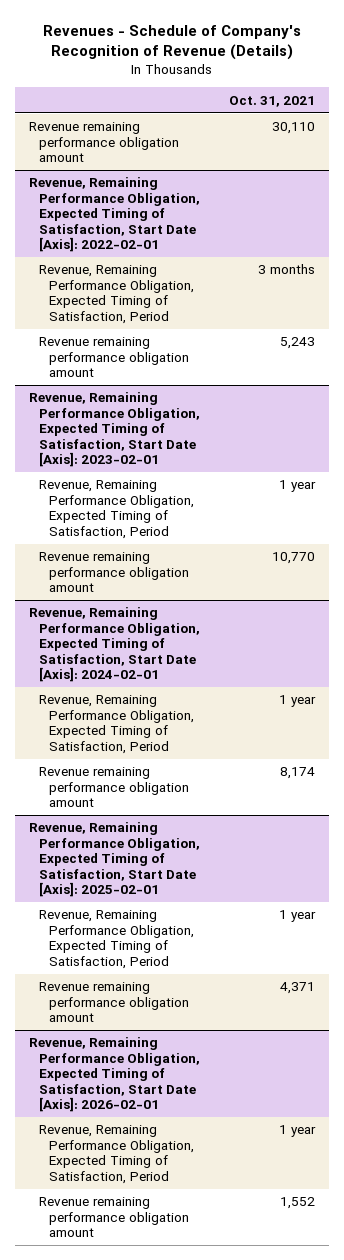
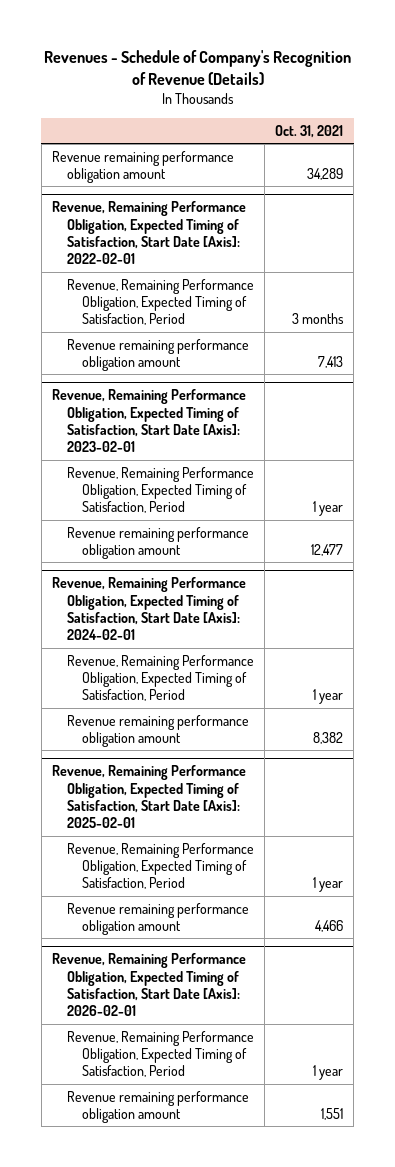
- Revenue remaining performance obligation amount | 30,110
+ Revenue remaining performance obligation amount | 34,289
@ Revenue, Remaining Performance Obligation, Expected Timing of Satisfaction, Start Date [Axis]: 2022-02-01
- Revenue remaining performance obligation amount | 5,243
+ Revenue remaining performance obligation amount | 7,413
@ Revenue, Remaining Performance Obligation, Expected Timing of Satisfaction, Start Date [Axis]: 2023-02-01
- Revenue remaining performance obligation amount | 10,770
+ Revenue remaining performance obligation amount | 12,477
@ Revenue, Remaining Performance Obligation, Expected Timing of Satisfaction, Start Date [Axis]: 2024-02-01
- Revenue remaining performance obligation amount | 8,174
+ Revenue remaining performance obligation amount | 8,382
@ Revenue, Remaining Performance Obligation, Expected Timing of Satisfaction, Start Date [Axis]: 2025-02-01
- Revenue remaining performance obligation amount | 4,371
+ Revenue remaining performance obligation amount | 4,466
@ Revenue, Remaining Performance Obligation, Expected Timing of Satisfaction, Start Date [Axis]: 2026-02-01
- Revenue remaining performance obligation amount | 1,552
+ Revenue remaining performance obligation amount | 1,551

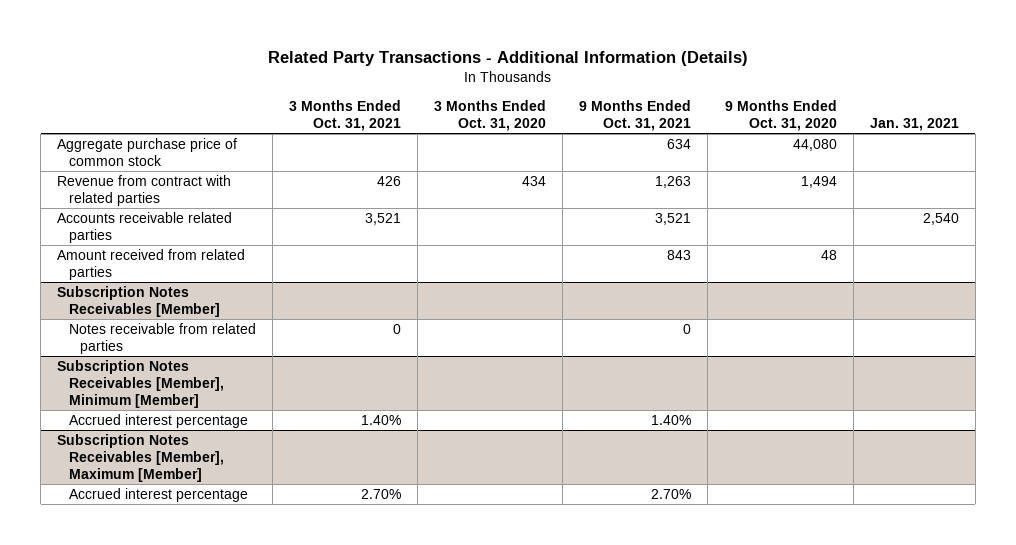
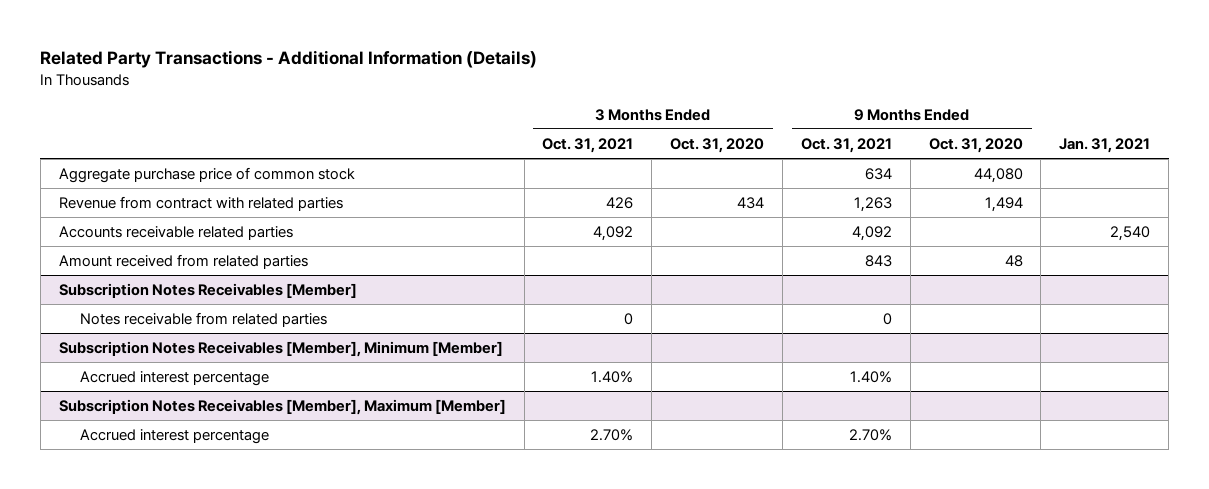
- Accounts receivable related parties | 3,521 | | 3,521 | | 2,540
+ Accounts receivable related parties | 4,092 | | 4,092 | | 2,540

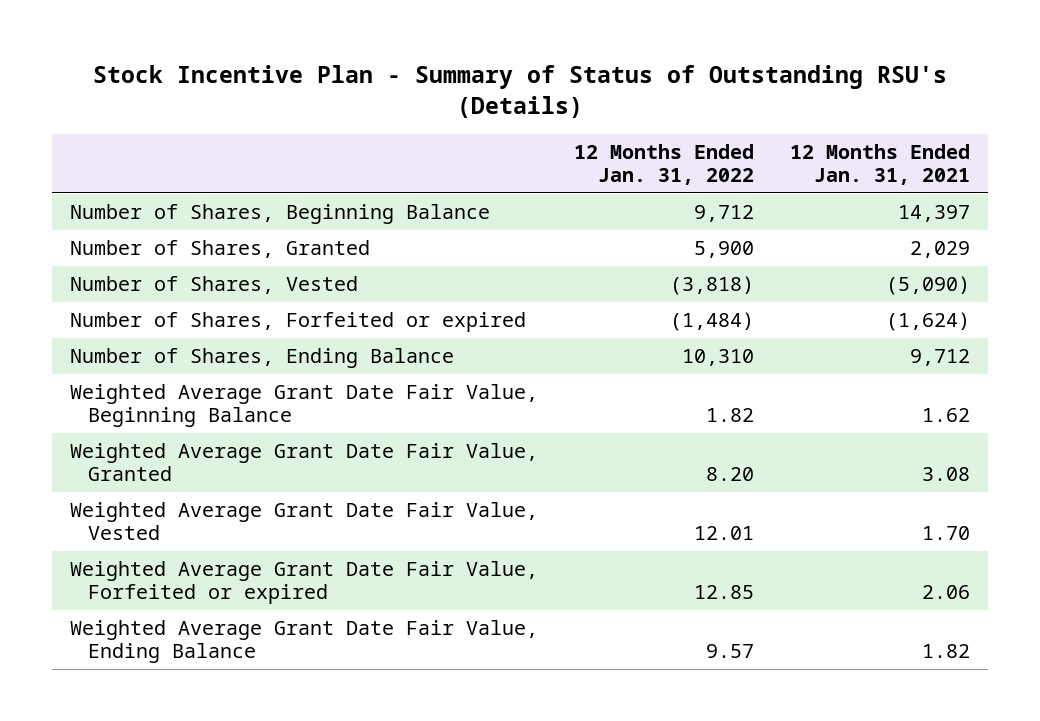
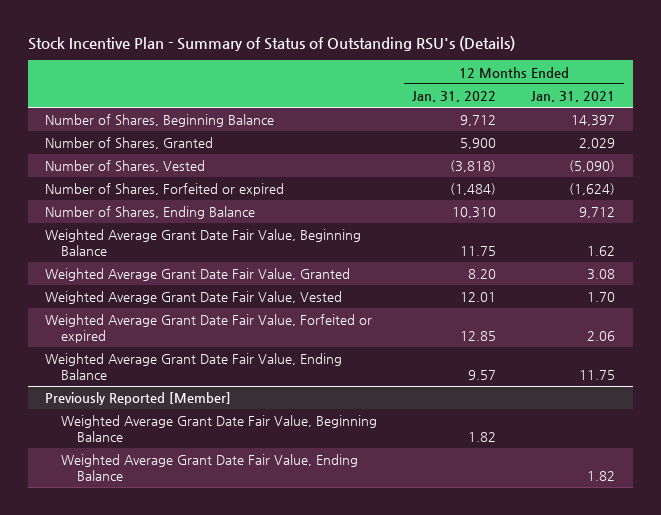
- Weighted Average Grant Date Fair Value, Beginning Balance | 1.82 | 1.62
+ Weighted Average Grant Date Fair Value, Beginning Balance | 11.75 | 1.62
- Weighted Average Grant Date Fair Value, Ending Balance | 9.57 | 1.82
+ Weighted Average Grant Date Fair Value, Ending Balance | 9.57 | 11.75
+ Previously Reported [Member]
+ Weighted Average Grant Date Fair Value, Beginning Balance | 1.82 |
+ Weighted Average Grant Date Fair Value, Ending Balance | | 1.82

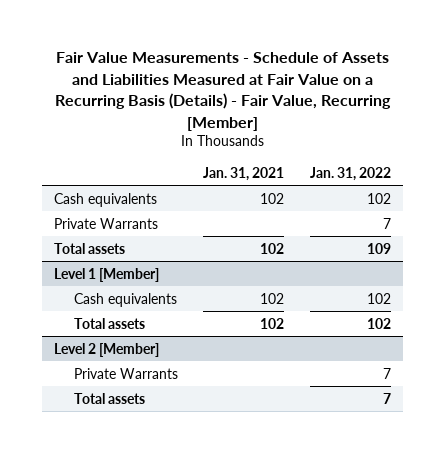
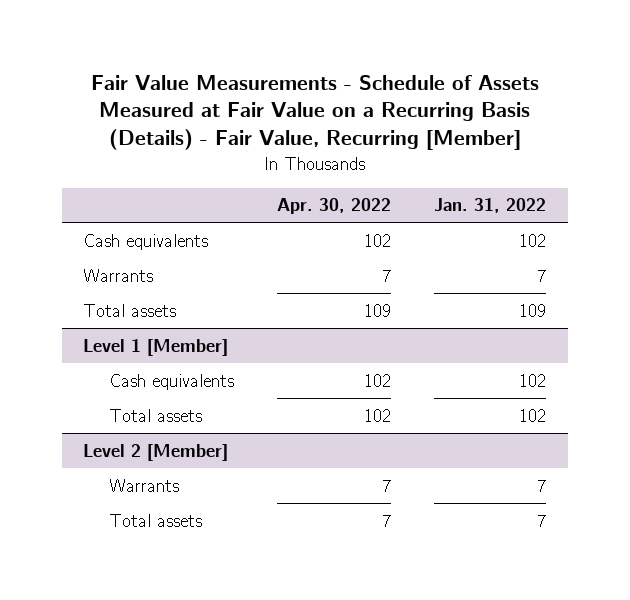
- Fair Value Measurements - Schedule of Assets and Liabilities Measured at Fair Value on a Recurring Basis (Details) - Fair Value, Recurring [Member]
+ Fair Value Measurements - Schedule of Assets Measured at Fair Value on a Recurring Basis (Details) - Fair Value, Recurring [Member]
- | Jan. 31, 2021 | Jan. 31, 2022
+ | Apr. 30, 2022 | Jan. 31, 2022
- Private Warrants | | 7
+ Warrants | 7 | 7
@ Level 2 [Member]
- Private Warrants | | 7
+ Warrants | 7 | 7

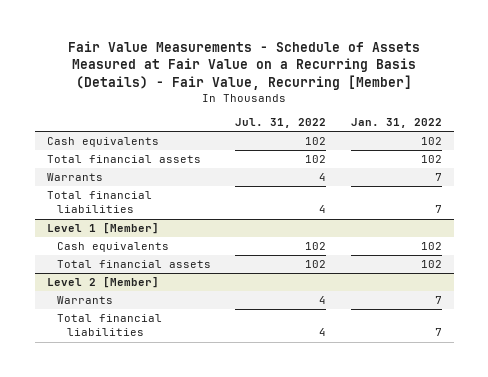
- | Apr. 30, 2022 | Jan. 31, 2022
+ | Jul. 31, 2022 | Jan. 31, 2022
+ Total financial assets | 102 | 102
- Total assets | 109 | 109
+ Total financial liabilities | 4 | 7
@ Level 1 [Member]
- Total assets | 102 | 102
+ Total financial assets | 102 | 102
@ Level 2 [Member]
- Total assets | 7 | 7
+ Total financial liabilities | 4 | 7

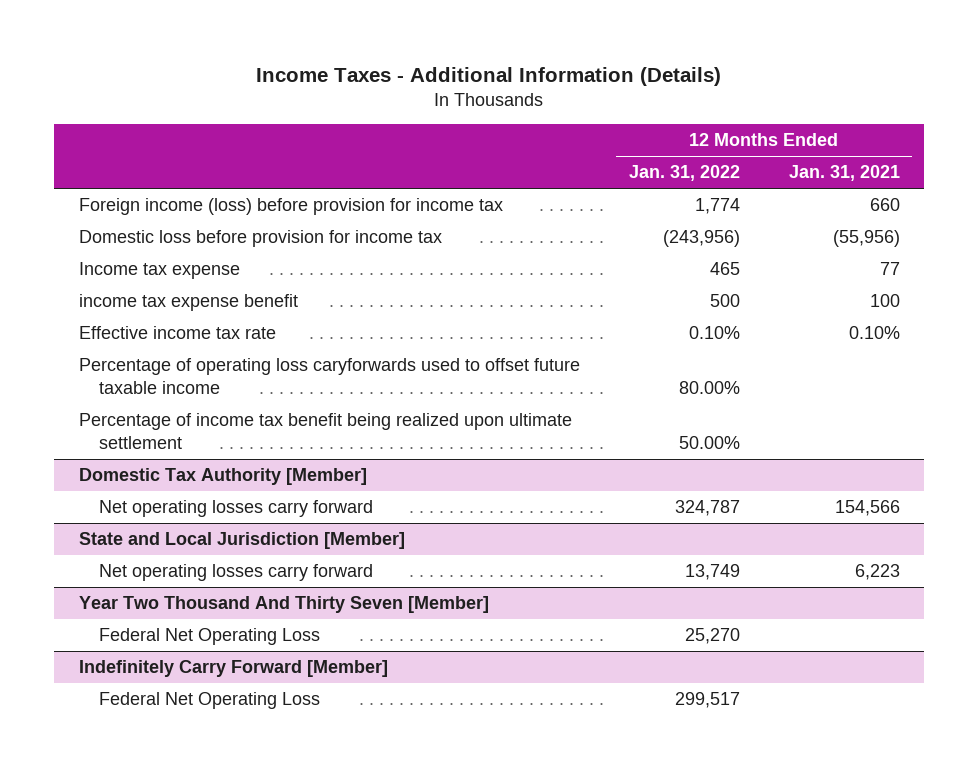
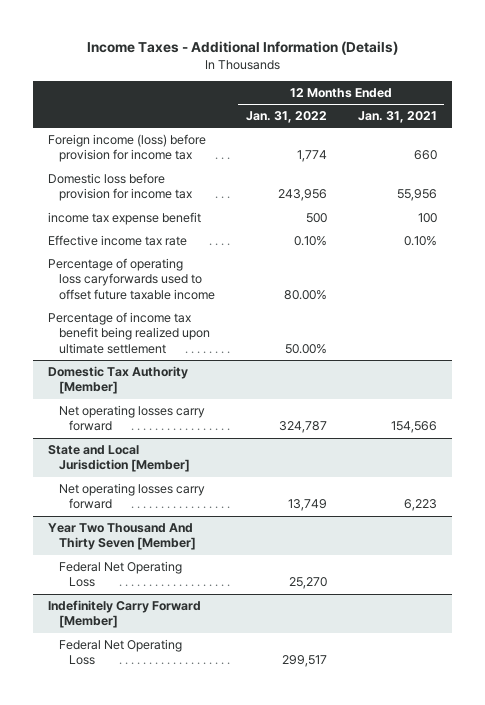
- Domestic loss before provision for income tax | (243,956) | (55,956)
- Income tax expense | 465 | 77
+ Domestic loss before provision for income tax | 243,956 | 55,956

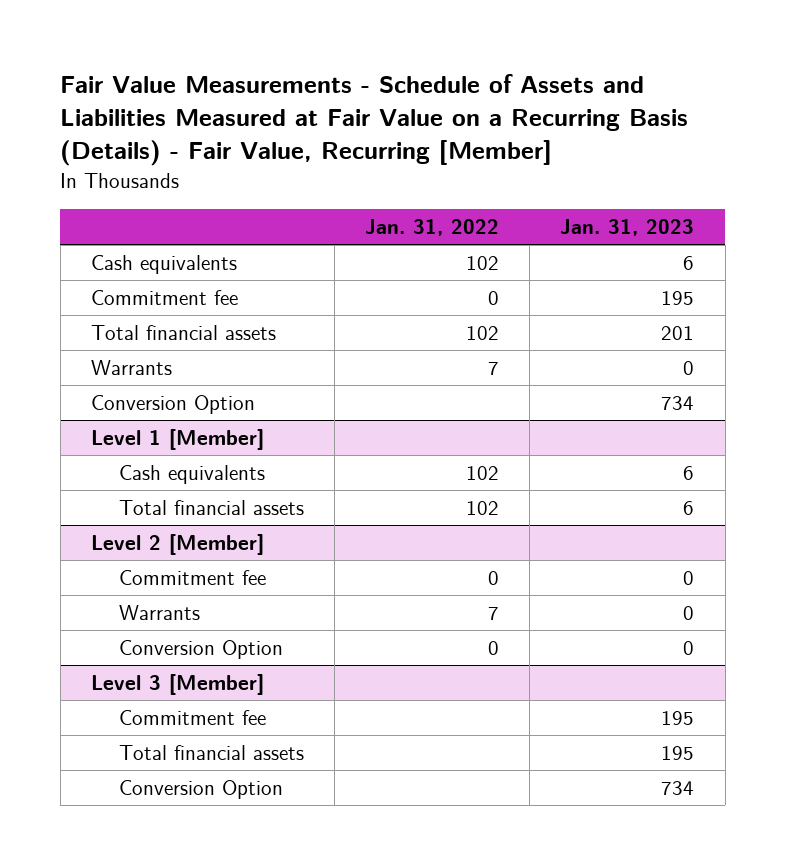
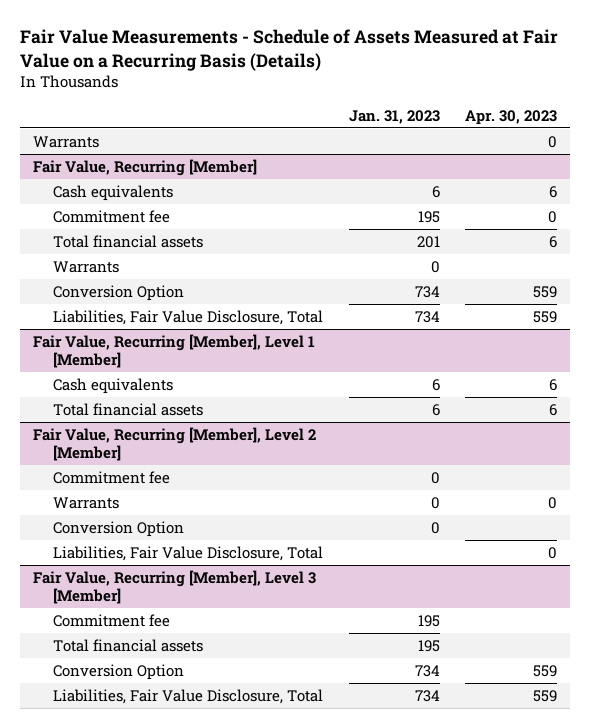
- Fair Value Measurements - Schedule of Assets and Liabilities Measured at Fair Value on a Recurring Basis (Details) - Fair Value, Recurring [Member]
+ Fair Value Measurements - Schedule of Assets Measured at Fair Value on a Recurring Basis (Details)
- | Jan. 31, 2022 | Jan. 31, 2023
+ | Jan. 31, 2023 | Apr. 30, 2023
+ Warrants | | 0
+ Fair Value, Recurring [Member]
- Level 1 [Member]
+ Liabilities, Fair Value Disclosure, Total | 734 | 559
+ Fair Value, Recurring [Member], Level 1 [Member]
- Level 2 [Member]
+ Fair Value, Recurring [Member], Level 2 [Member]
- Level 3 [Member]
+ Liabilities, Fair Value Disclosure, Total | | 0
+ Fair Value, Recurring [Member], Level 3 [Member]
+ Liabilities, Fair Value Disclosure, Total | 734 | 559

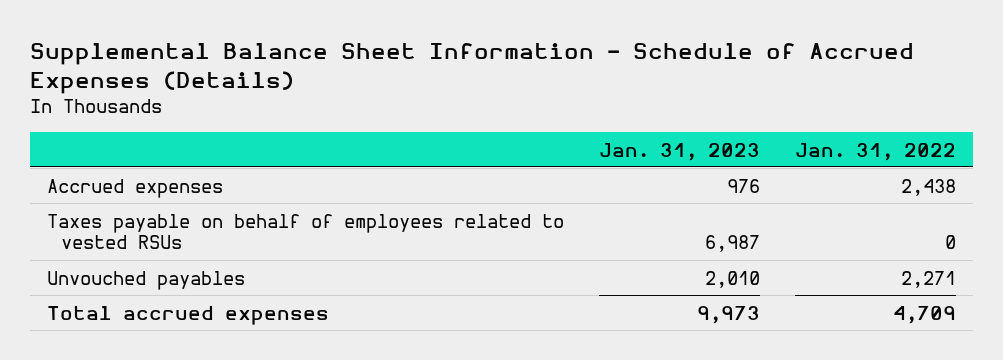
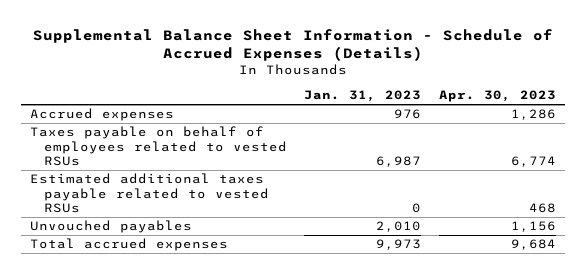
- | Jan. 31, 2023 | Jan. 31, 2022
+ | Jan. 31, 2023 | Apr. 30, 2023
+ Estimated additional taxes payable related to vested RSUs | 0 | 468

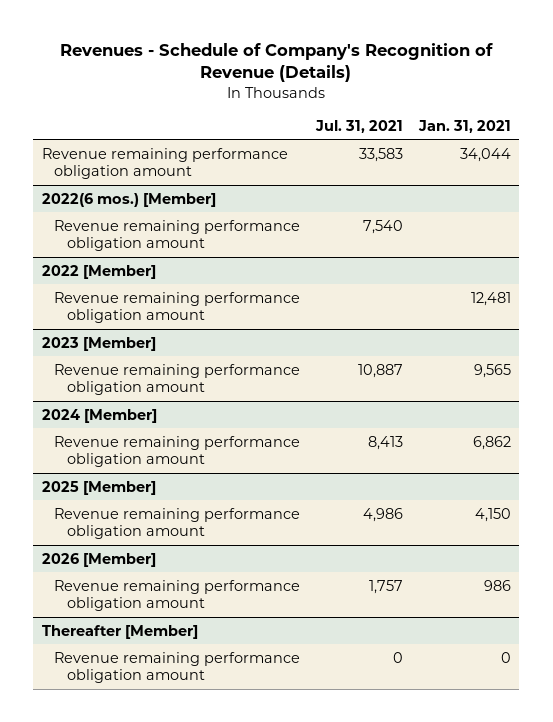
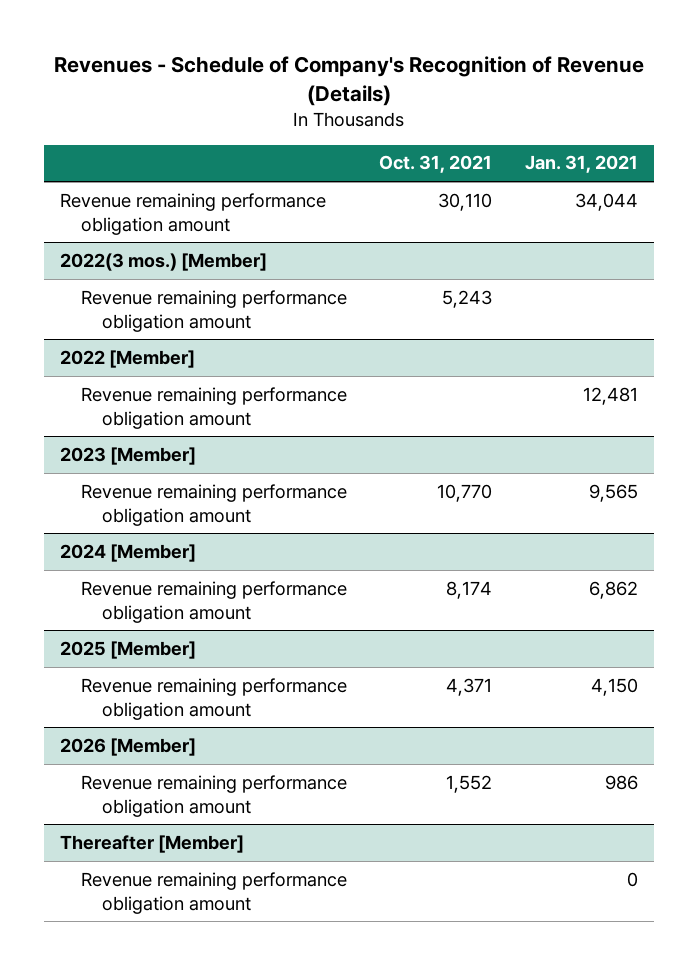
- | Jul. 31, 2021 | Jan. 31, 2021
+ | Oct. 31, 2021 | Jan. 31, 2021
- 2022(6 mos.) [Member]
+ 2022(3 mos.) [Member]

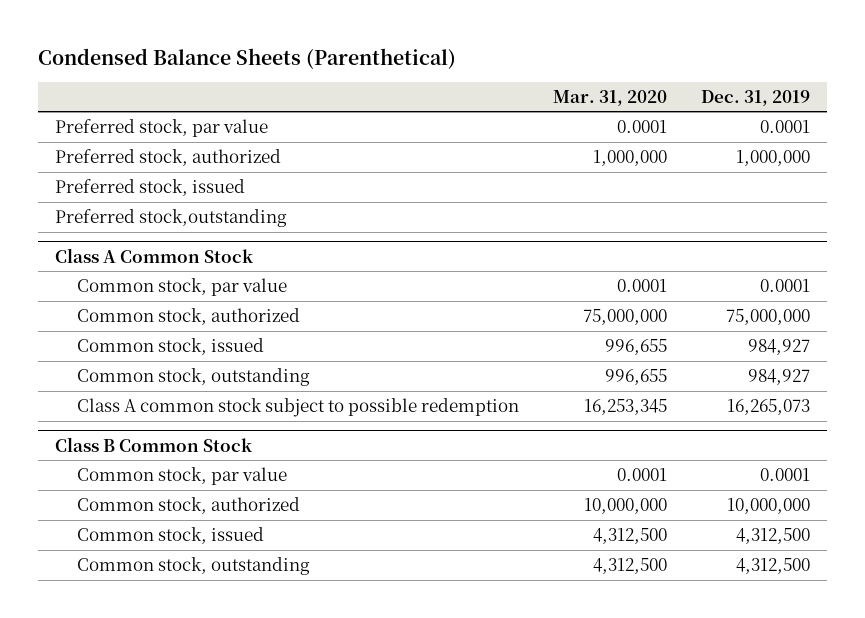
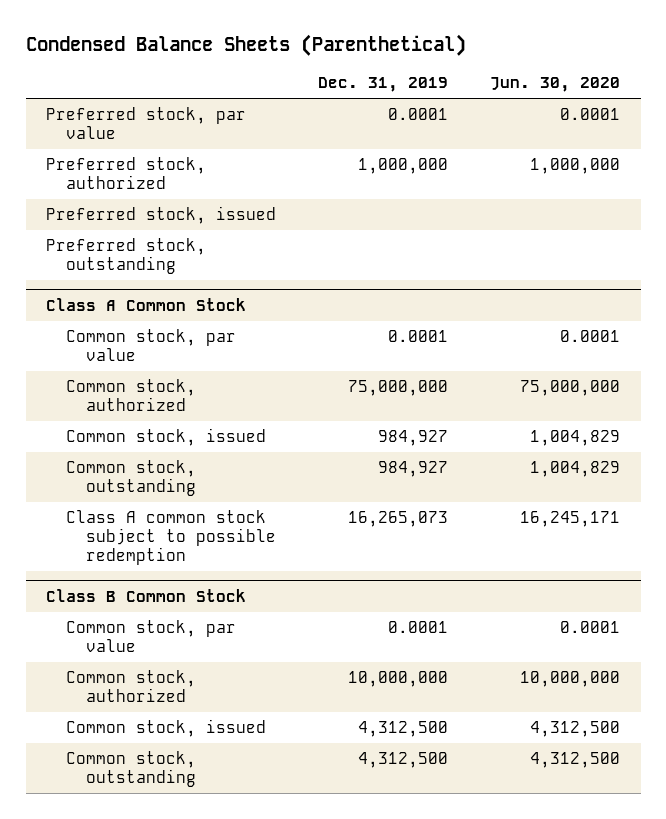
- | Mar. 31, 2020 | Dec. 31, 2019
+ | Dec. 31, 2019 | Jun. 30, 2020
- Preferred stock,outstanding
+ Preferred stock, outstanding

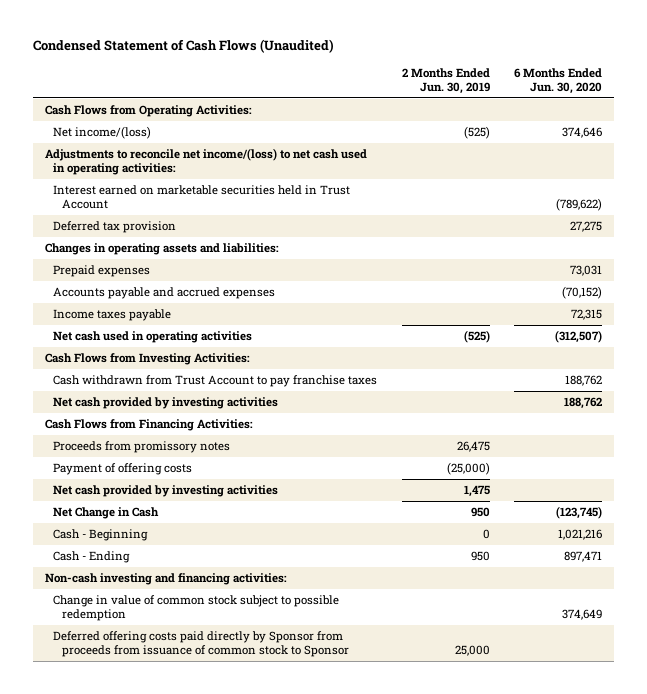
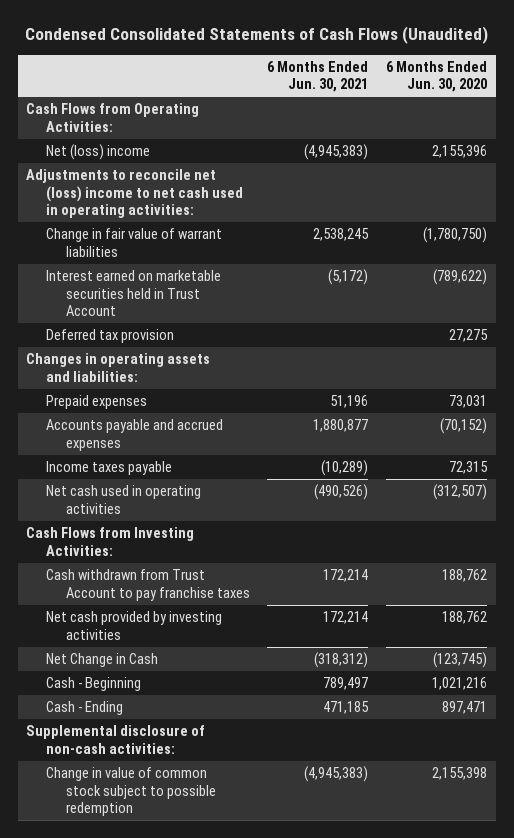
- Condensed Statement of Cash Flows (Unaudited)
+ Condensed Consolidated Statements of Cash Flows (Unaudited)
- | 2 Months Ended Jun. 30, 2019 | 6 Months Ended Jun. 30, 2020
+ | 6 Months Ended Jun. 30, 2021 | 6 Months Ended Jun. 30, 2020
- Net income/(loss) | (525) | 374,646
- Adjustments to reconcile net income/(loss) to net cash used in operating activities:
+ Net (loss) income | (4,945,383) | 2,155,396
+ Adjustments to reconcile net (loss) income to net cash used in operating activities:
+ Change in fair value of warrant liabilities | 2,538,245 | (1,780,750)
- Cash Flows from Financing Activities:
- Proceeds from promissory notes | 26,475 |
- Payment of offering costs | (25,000) |
- Net cash provided by investing activities | 1,475 |
- Non-cash investing and financing activities:
- Change in value of common stock subject to possible redemption | | 374,649
- Deferred offering costs paid directly by Sponsor from proceeds from issuance of common stock to Sponsor | 25,000 |
+ Supplemental disclosure of non-cash activities:
+ Change in value of common stock subject to possible redemption | (4,945,383) | 2,155,398

